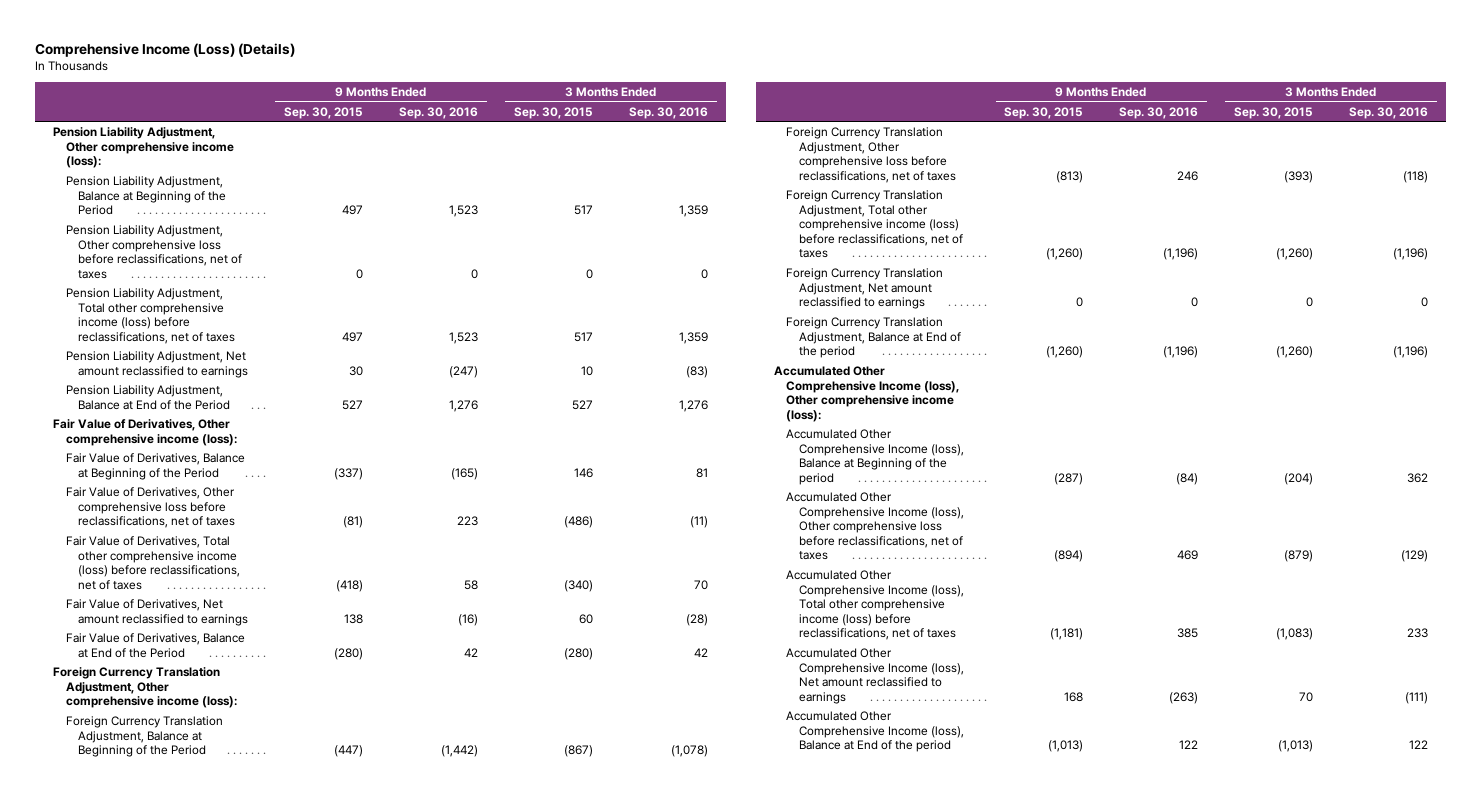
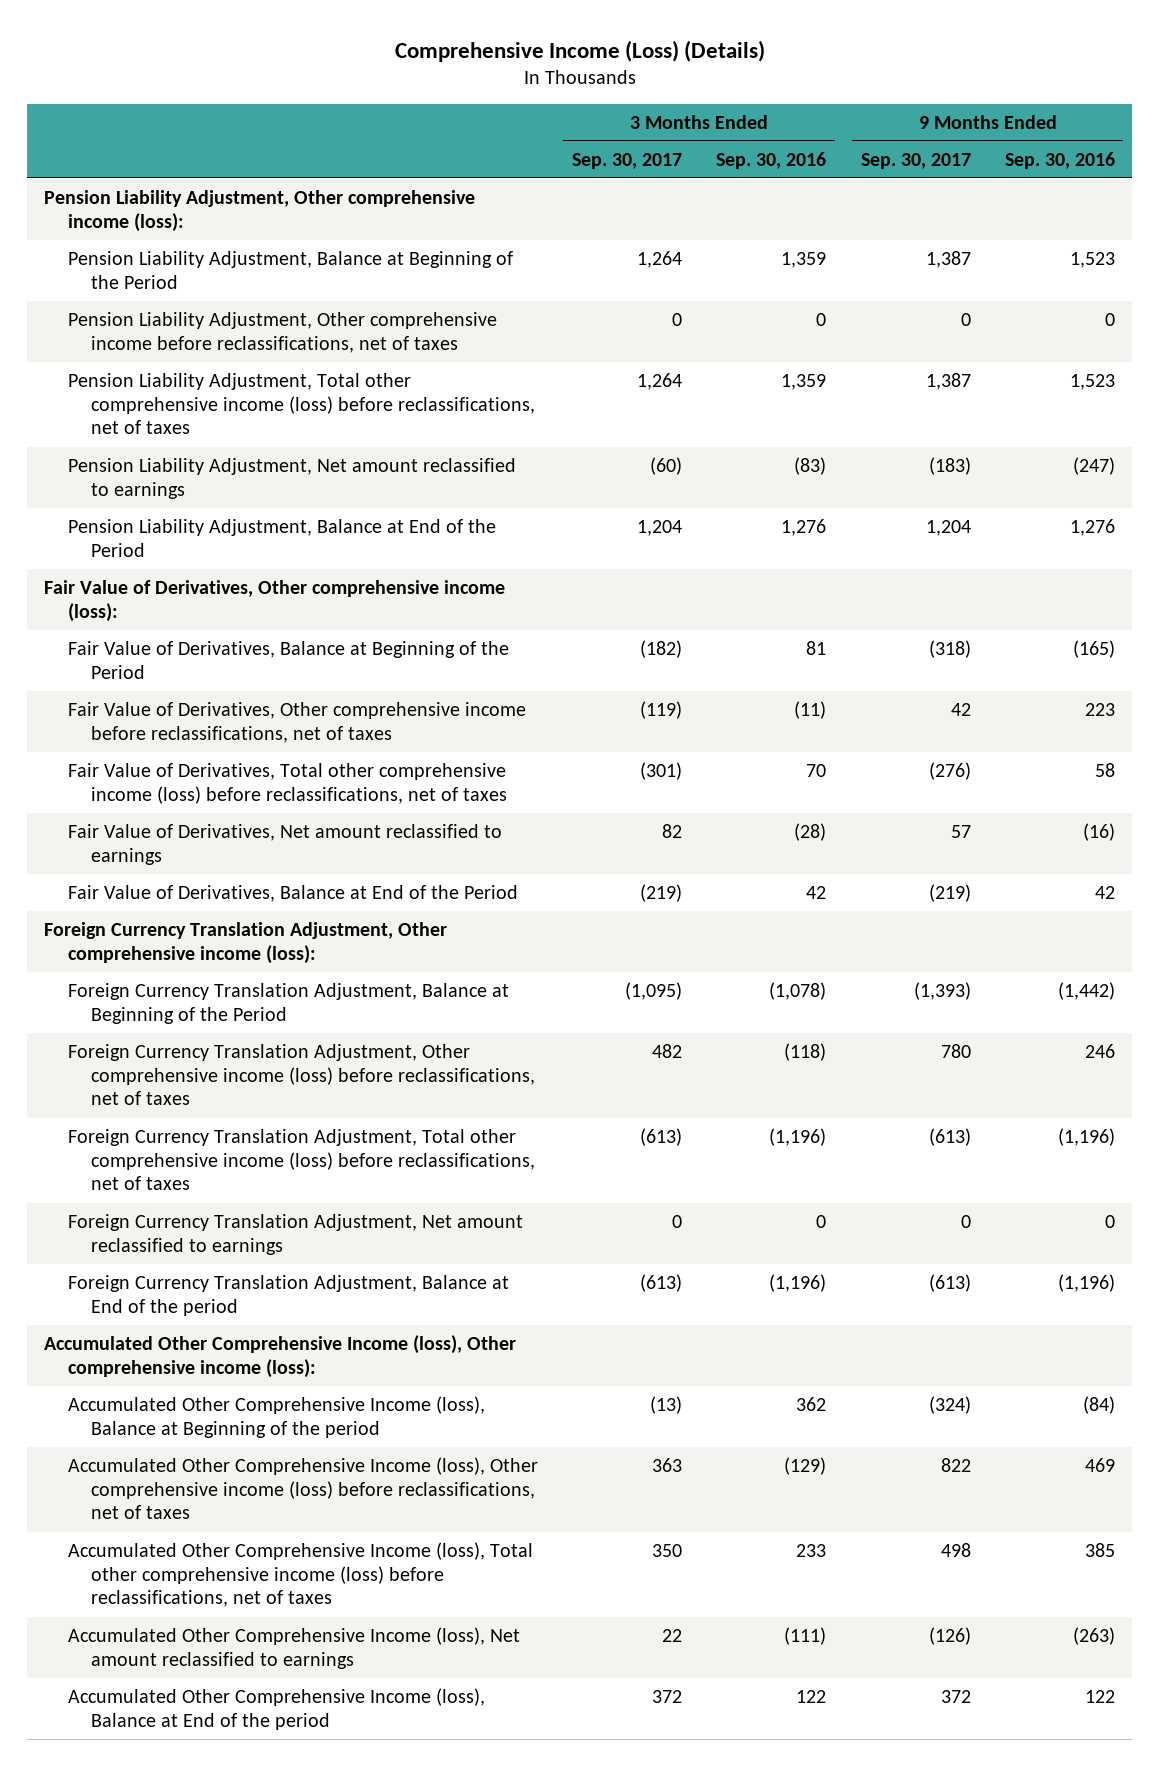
- | 9 Months Ended Sep. 30, 2015 | 9 Months Ended Sep. 30, 2016 | 3 Months Ended Sep. 30, 2015 | 3 Months Ended Sep. 30, 2016
+ | 3 Months Ended Sep. 30, 2017 | 3 Months Ended Sep. 30, 2016 | 9 Months Ended Sep. 30, 2017 | 9 Months Ended Sep. 30, 2016
- Pension Liability Adjustment, Other comprehensive loss before reclassifications, net of taxes | 0 | 0 | 0 | 0
+ Pension Liability Adjustment, Other comprehensive income before reclassifications, net of taxes | 0 | 0 | 0 | 0
- Fair Value of Derivatives, Other comprehensive loss before reclassifications, net of taxes | (81) | 223 | (486) | (11)
+ Fair Value of Derivatives, Other comprehensive income before reclassifications, net of taxes | (119) | (11) | 42 | 223
- Foreign Currency Translation Adjustment, Other comprehensive loss before reclassifications, net of taxes | (813) | 246 | (393) | (118)
+ Foreign Currency Translation Adjustment, Other comprehensive income (loss) before reclassifications, net of taxes | 482 | (118) | 780 | 246
- Accumulated Other Comprehensive Income (loss), Other comprehensive loss before reclassifications, net of taxes | (894) | 469 | (879) | (129)
+ Accumulated Other Comprehensive Income (loss), Other comprehensive income (loss) before reclassifications, net of taxes | 363 | (129) | 822 | 469

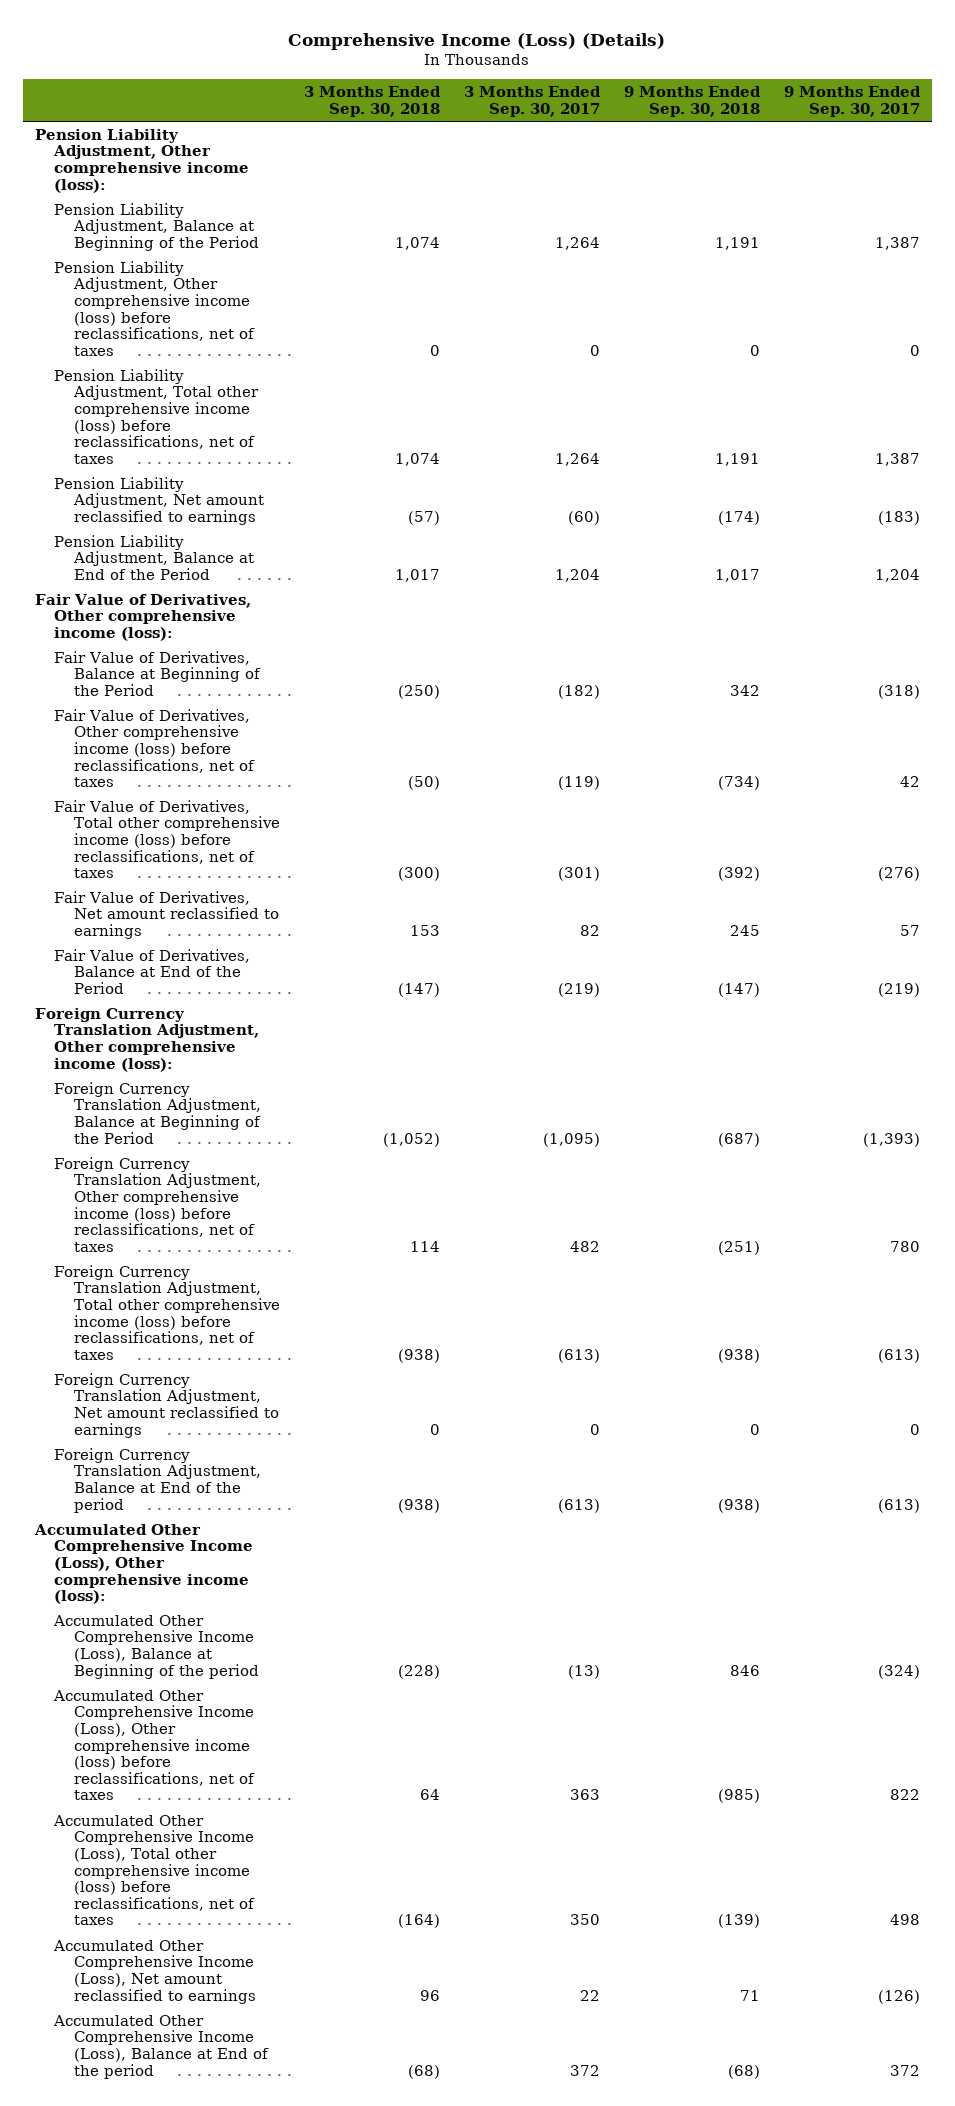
- | 3 Months Ended Sep. 30, 2017 | 3 Months Ended Sep. 30, 2016 | 9 Months Ended Sep. 30, 2017 | 9 Months Ended Sep. 30, 2016
+ | 3 Months Ended Sep. 30, 2018 | 3 Months Ended Sep. 30, 2017 | 9 Months Ended Sep. 30, 2018 | 9 Months Ended Sep. 30, 2017
- Pension Liability Adjustment, Other comprehensive income before reclassifications, net of taxes | 0 | 0 | 0 | 0
+ Pension Liability Adjustment, Other comprehensive income (loss) before reclassifications, net of taxes | 0 | 0 | 0 | 0
- Fair Value of Derivatives, Other comprehensive income before reclassifications, net of taxes | (119) | (11) | 42 | 223
+ Fair Value of Derivatives, Other comprehensive income (loss) before reclassifications, net of taxes | (50) | (119) | (734) | 42
- Accumulated Other Comprehensive Income (loss), Other comprehensive income (loss):
- Accumulated Other Comprehensive Income (loss), Balance at Beginning of the period | (13) | 362 | (324) | (84)
- Accumulated Other Comprehensive Income (loss), Other comprehensive income (loss) before reclassifications, net of taxes | 363 | (129) | 822 | 469
- Accumulated Other Comprehensive Income (loss), Total other comprehensive income (loss) before reclassifications, net of taxes | 350 | 233 | 498 | 385
- Accumulated Other Comprehensive Income (loss), Net amount reclassified to earnings | 22 | (111) | (126) | (263)
- Accumulated Other Comprehensive Income (loss), Balance at End of the period | 372 | 122 | 372 | 122
+ Accumulated Other Comprehensive Income (Loss), Other comprehensive income (loss):
+ Accumulated Other Comprehensive Income (Loss), Balance at Beginning of the period | (228) | (13) | 846 | (324)
+ Accumulated Other Comprehensive Income (Loss), Other comprehensive income (loss) before reclassifications, net of taxes | 64 | 363 | (985) | 822
+ Accumulated Other Comprehensive Income (Loss), Total other comprehensive income (loss) before reclassifications, net of taxes | (164) | 350 | (139) | 498
+ Accumulated Other Comprehensive Income (Loss), Net amount reclassified to earnings | 96 | 22 | 71 | (126)
+ Accumulated Other Comprehensive Income (Loss), Balance at End of the period | (68) | 372 | (68) | 372

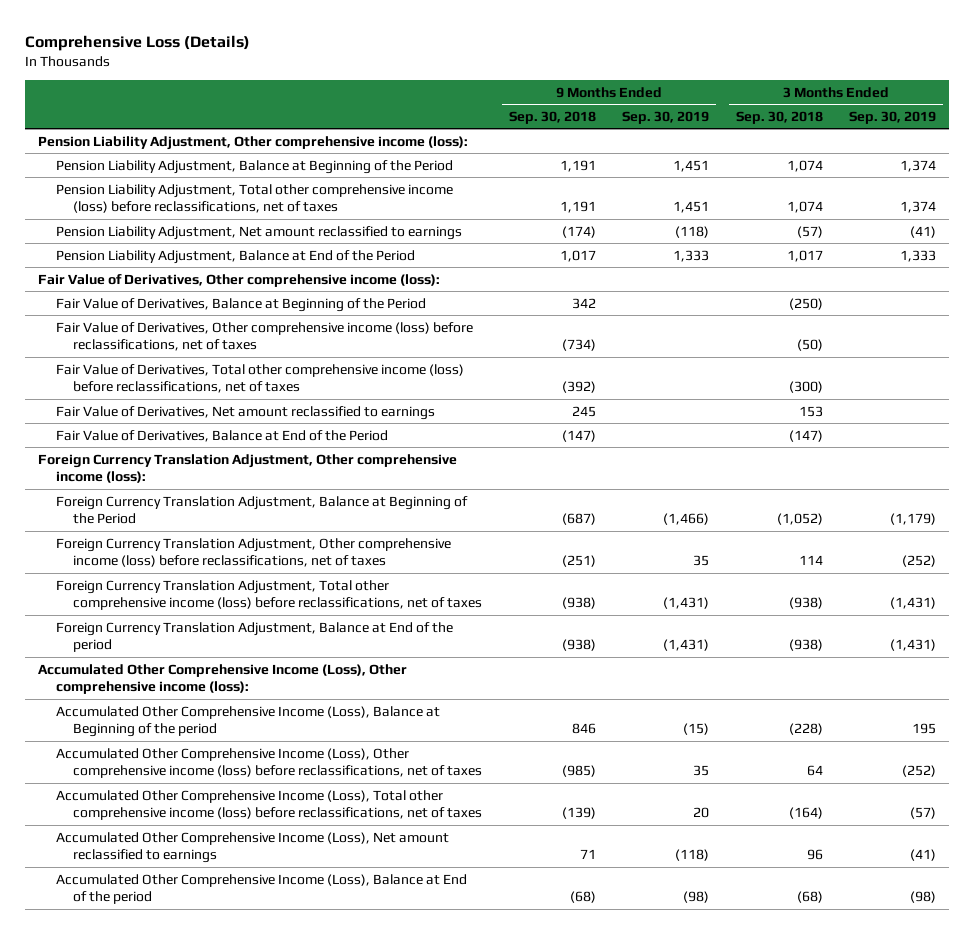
- Comprehensive Income (Loss) (Details)
+ Comprehensive Loss (Details)
- | 3 Months Ended Sep. 30, 2018 | 3 Months Ended Sep. 30, 2017 | 9 Months Ended Sep. 30, 2018 | 9 Months Ended Sep. 30, 2017
+ | 9 Months Ended Sep. 30, 2018 | 9 Months Ended Sep. 30, 2019 | 3 Months Ended Sep. 30, 2018 | 3 Months Ended Sep. 30, 2019
- Pension Liability Adjustment, Other comprehensive income (loss) before reclassifications, net of taxes | 0 | 0 | 0 | 0
- Foreign Currency Translation Adjustment, Net amount reclassified to earnings | 0 | 0 | 0 | 0

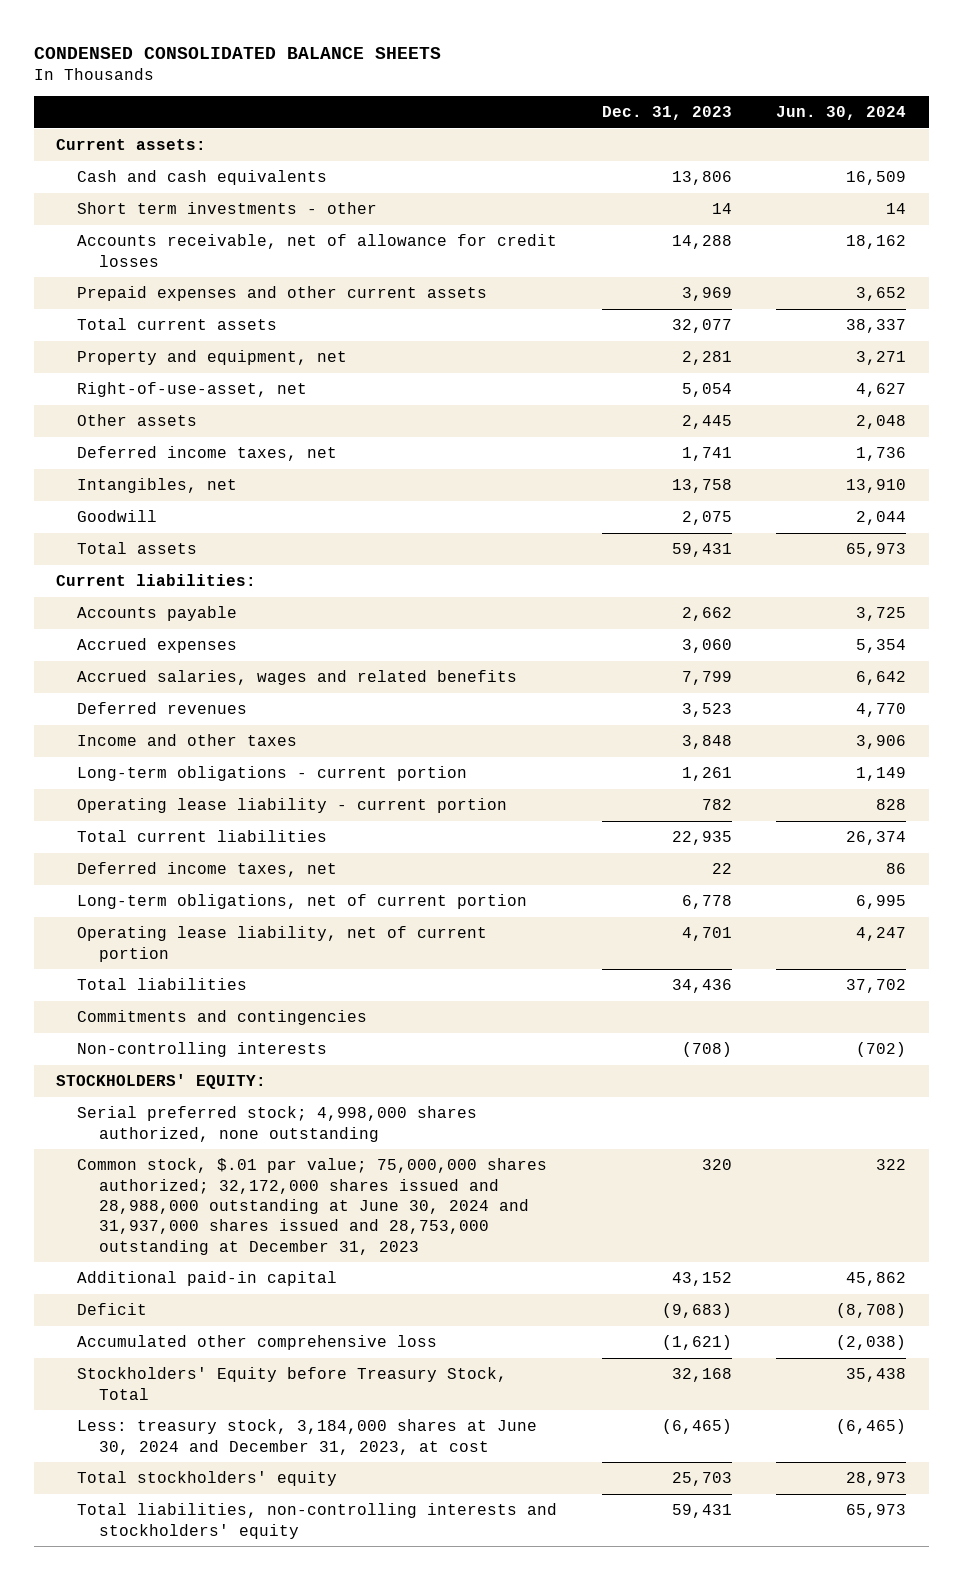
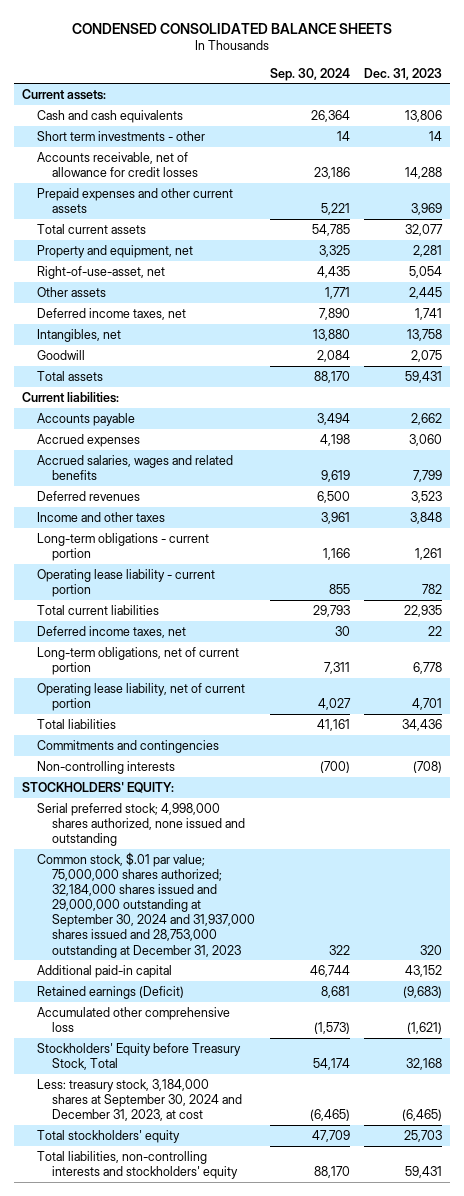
- | Dec. 31, 2023 | Jun. 30, 2024
+ | Sep. 30, 2024 | Dec. 31, 2023
- Serial preferred stock; 4,998,000 shares authorized, none outstanding
- Common stock, $.01 par value; 75,000,000 shares authorized; 32,172,000 shares issued and 28,988,000 outstanding at June 30, 2024 and 31,937,000 shares issued and 28,753,000 outstanding at December 31, 2023 | 320 | 322
+ Serial preferred stock; 4,998,000 shares authorized, none issued and outstanding
+ Common stock, $.01 par value; 75,000,000 shares authorized; 32,184,000 shares issued and 29,000,000 outstanding at September 30, 2024 and 31,937,000 shares issued and 28,753,000 outstanding at December 31, 2023 | 322 | 320
- Deficit | (9,683) | (8,708)
+ Retained earnings (Deficit) | 8,681 | (9,683)
- Less: treasury stock, 3,184,000 shares at June 30, 2024 and December 31, 2023, at cost | (6,465) | (6,465)
+ Less: treasury stock, 3,184,000 shares at September 30, 2024 and December 31, 2023, at cost | (6,465) | (6,465)

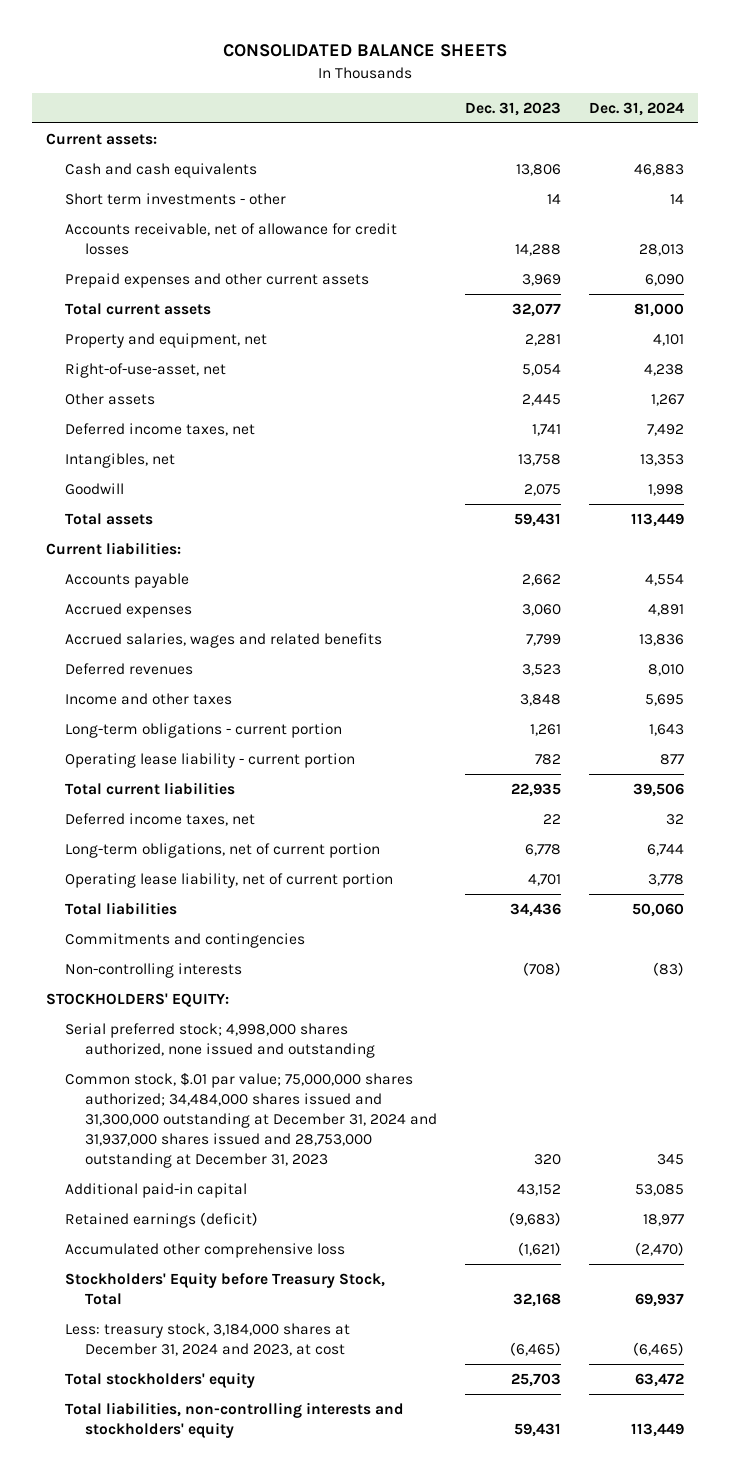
- CONDENSED CONSOLIDATED BALANCE SHEETS
+ CONSOLIDATED BALANCE SHEETS
- | Sep. 30, 2024 | Dec. 31, 2023
+ | Dec. 31, 2023 | Dec. 31, 2024
- Common stock, $.01 par value; 75,000,000 shares authorized; 32,184,000 shares issued and 29,000,000 outstanding at September 30, 2024 and 31,937,000 shares issued and 28,753,000 outstanding at December 31, 2023 | 322 | 320
+ Common stock, $.01 par value; 75,000,000 shares authorized; 34,484,000 shares issued and 31,300,000 outstanding at December 31, 2024 and 31,937,000 shares issued and 28,753,000 outstanding at December 31, 2023 | 320 | 345
- Retained earnings (Deficit) | 8,681 | (9,683)
+ Retained earnings (deficit) | (9,683) | 18,977
- Less: treasury stock, 3,184,000 shares at September 30, 2024 and December 31, 2023, at cost | (6,465) | (6,465)
+ Less: treasury stock, 3,184,000 shares at December 31, 2024 and 2023, at cost | (6,465) | (6,465)

